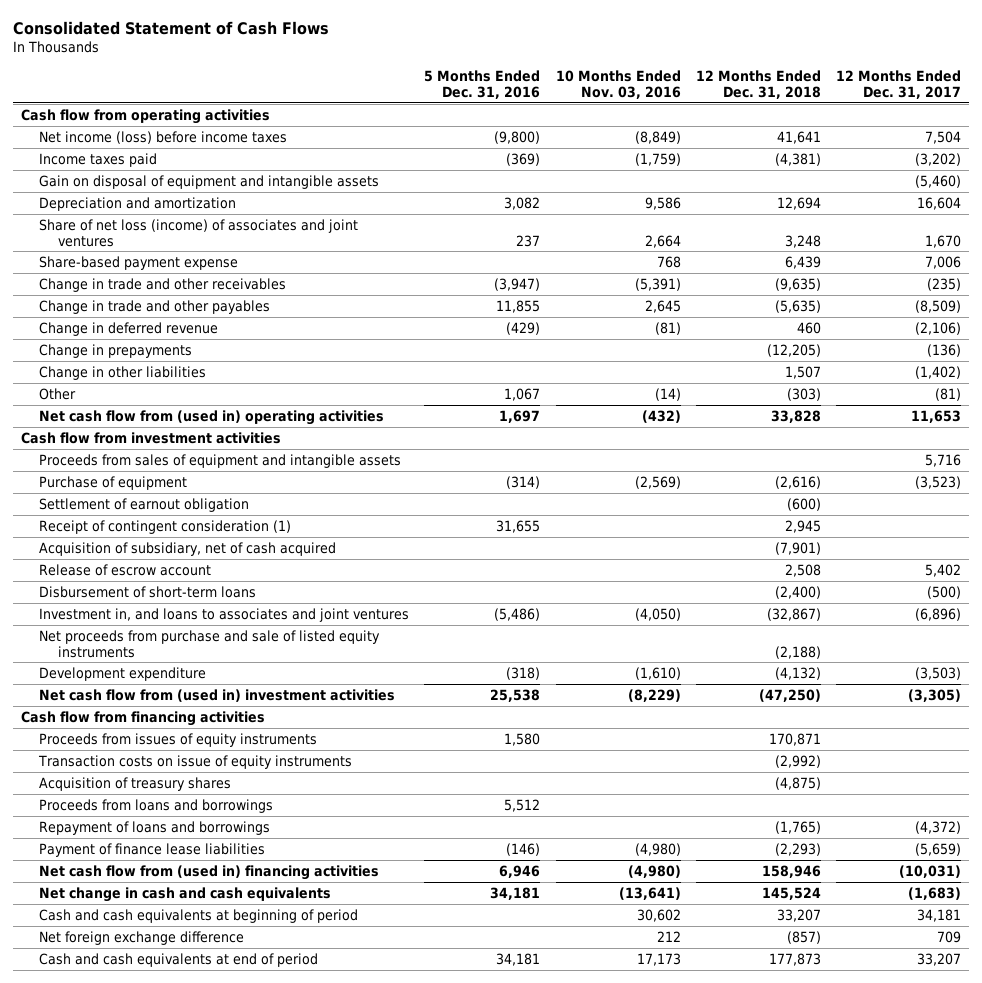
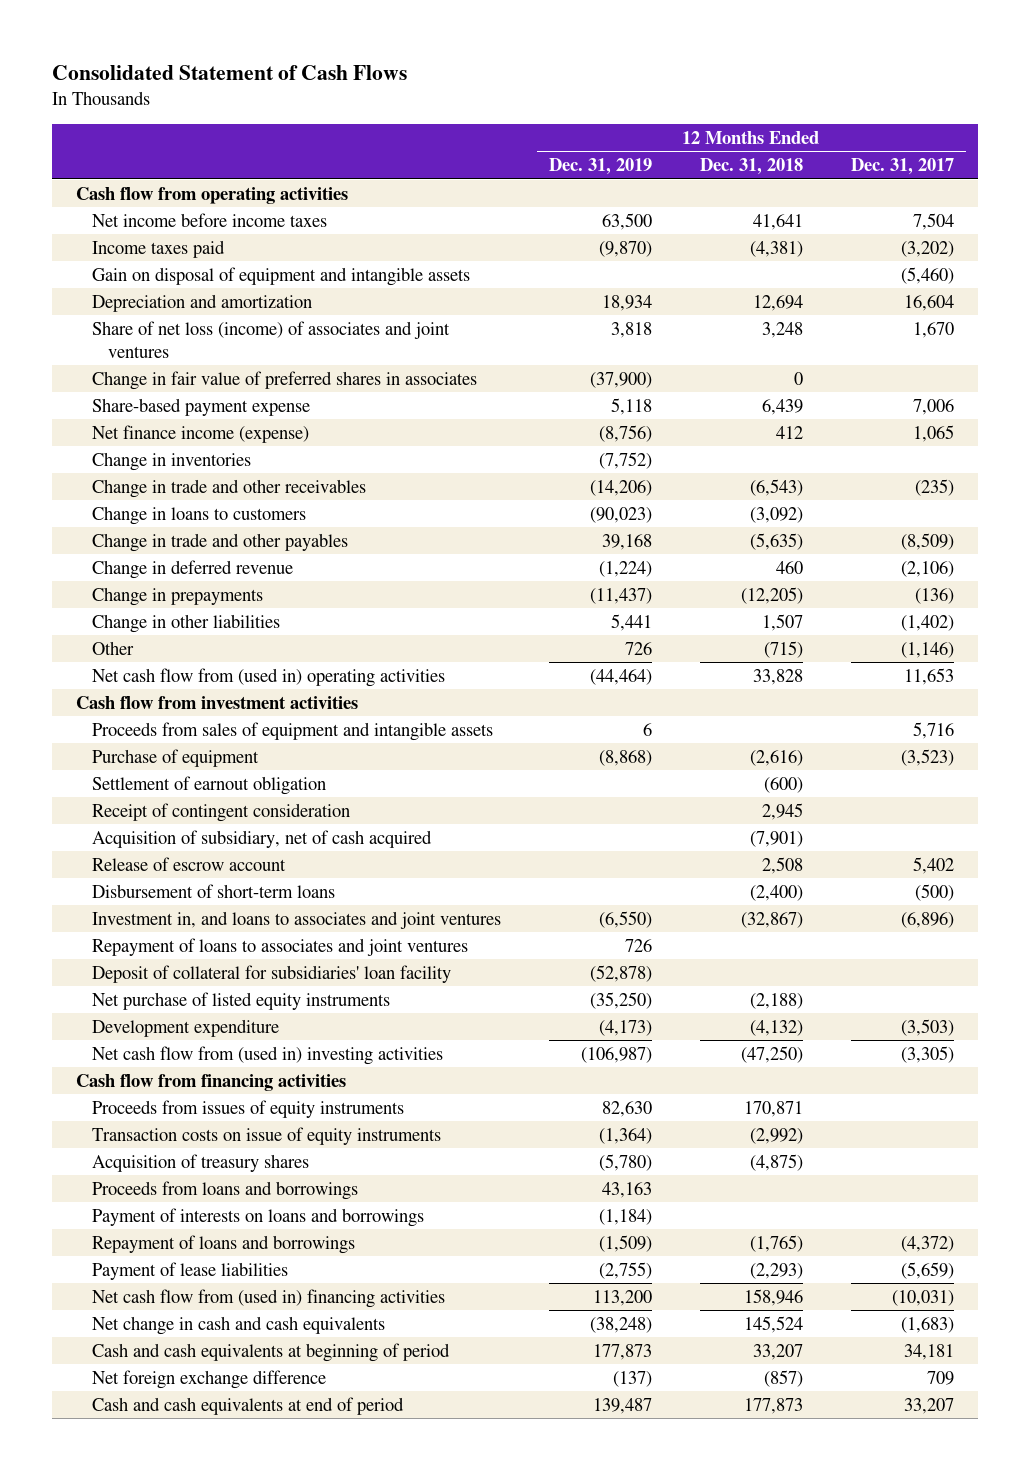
- | 5 Months Ended Dec. 31, 2016 | 10 Months Ended Nov. 03, 2016 | 12 Months Ended Dec. 31, 2018 | 12 Months Ended Dec. 31, 2017
+ | 12 Months Ended Dec. 31, 2019 | 12 Months Ended Dec. 31, 2018 | 12 Months Ended Dec. 31, 2017
- Net income (loss) before income taxes | (9,800) | (8,849) | 41,641 | 7,504
+ Net income before income taxes | 63,500 | 41,641 | 7,504
+ Change in fair value of preferred shares in associates | (37,900) | 0 |
- Change in trade and other receivables | (3,947) | (5,391) | (9,635) | (235)
+ Net finance income (expense) | (8,756) | 412 | 1,065
+ Change in inventories | (7,752) | |
+ Change in trade and other receivables | (14,206) | (6,543) | (235)
+ Change in loans to customers | (90,023) | (3,092) |
- Other | 1,067 | (14) | (303) | (81)
+ Other | 726 | (715) | (1,146)
- Receipt of contingent consideration (1) | 31,655 | | 2,945 |
+ Receipt of contingent consideration | | 2,945 |
- Net proceeds from purchase and sale of listed equity instruments | | | (2,188) |
+ Repayment of loans to associates and joint ventures | 726 | |
+ Deposit of collateral for subsidiaries' loan facility | (52,878) | |
+ Net purchase of listed equity instruments | (35,250) | (2,188) |
- Net cash flow from (used in) investment activities | 25,538 | (8,229) | (47,250) | (3,305)
+ Net cash flow from (used in) investing activities | (106,987) | (47,250) | (3,305)
+ Payment of interests on loans and borrowings | (1,184) | |
- Payment of finance lease liabilities | (146) | (4,980) | (2,293) | (5,659)
+ Payment of lease liabilities | (2,755) | (2,293) | (5,659)

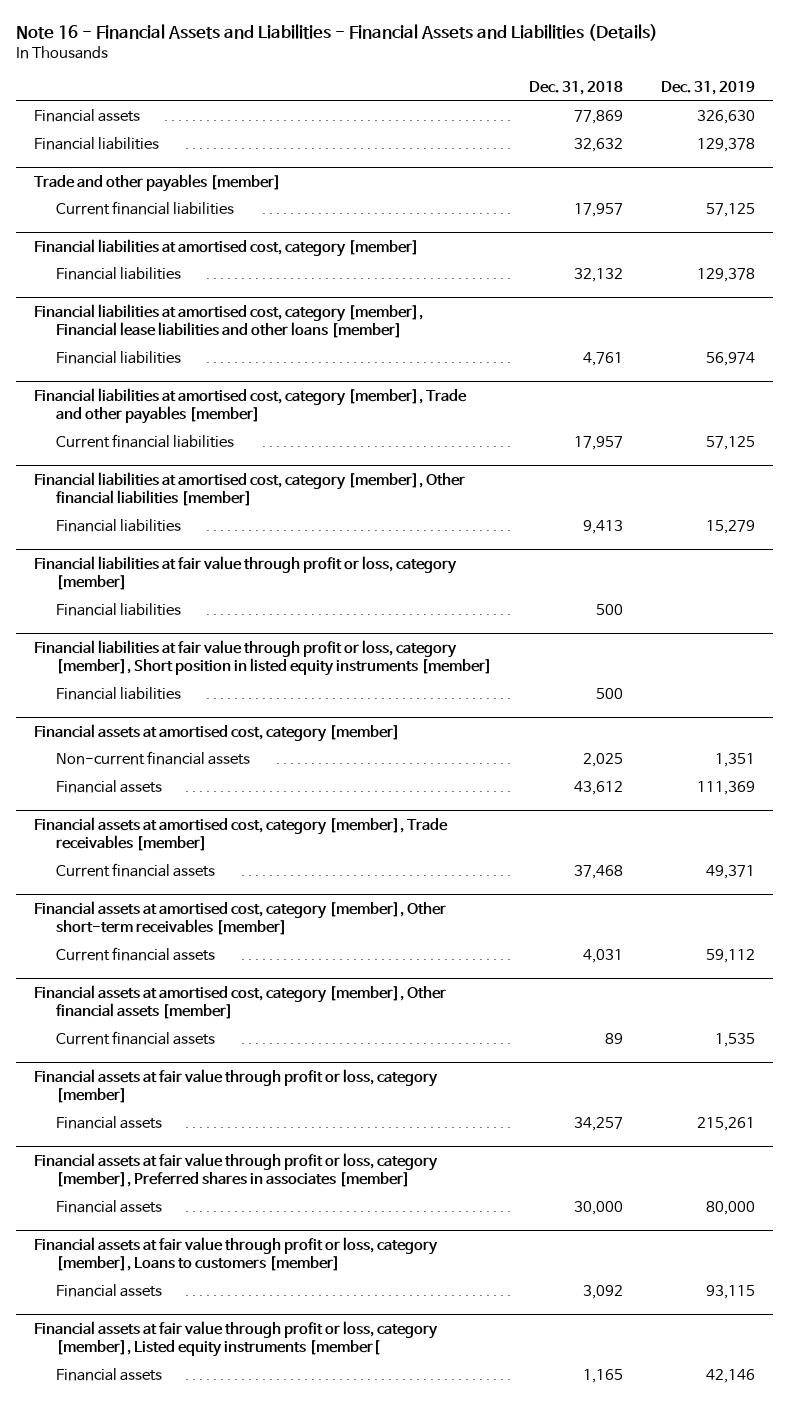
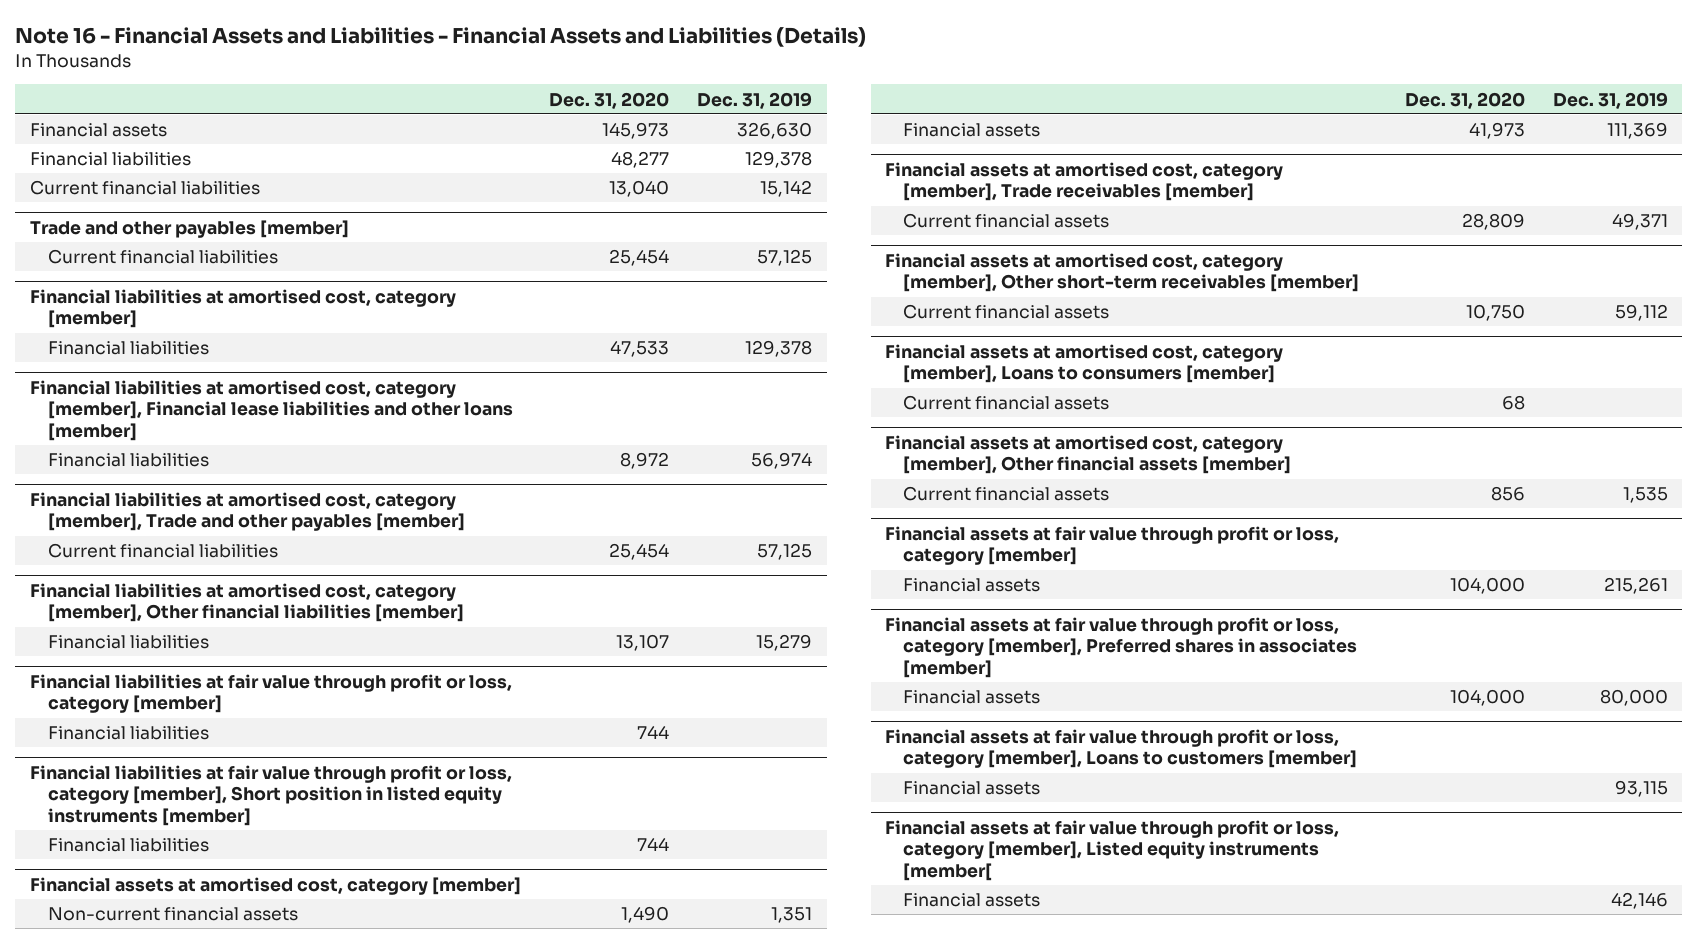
- | Dec. 31, 2018 | Dec. 31, 2019
+ | Dec. 31, 2020 | Dec. 31, 2019
+ Current financial liabilities | 13,040 | 15,142
+ Financial assets at amortised cost, category [member], Loans to consumers [member]
+ Current financial assets | 68 |

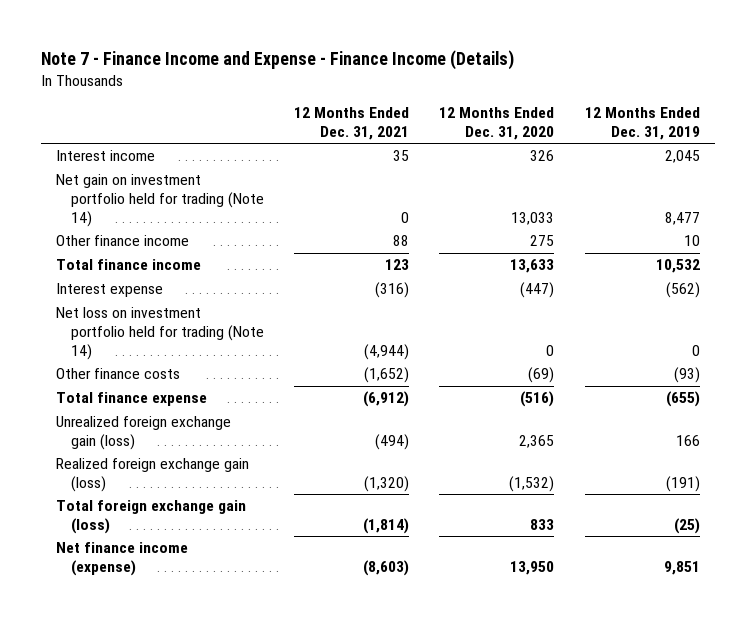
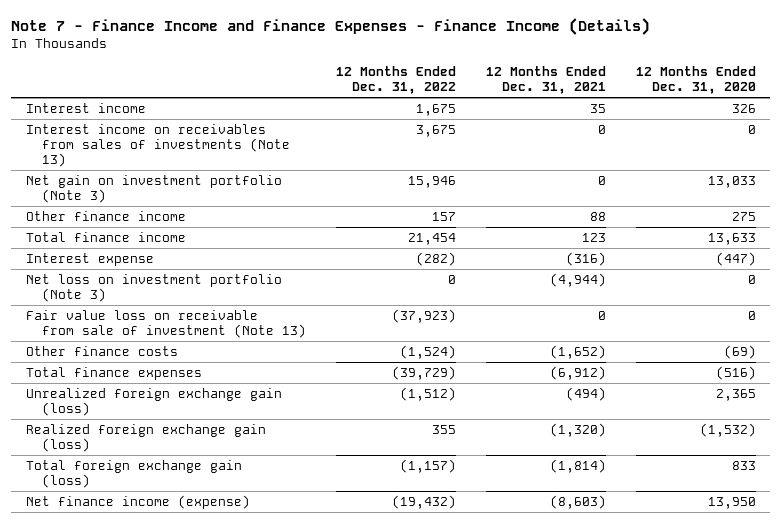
- Note 7 - Finance Income and Expense - Finance Income (Details)
+ Note 7 - Finance Income and Finance Expenses - Finance Income (Details)
- | 12 Months Ended Dec. 31, 2021 | 12 Months Ended Dec. 31, 2020 | 12 Months Ended Dec. 31, 2019
+ | 12 Months Ended Dec. 31, 2022 | 12 Months Ended Dec. 31, 2021 | 12 Months Ended Dec. 31, 2020
- Net gain on investment portfolio held for trading (Note 14) | 0 | 13,033 | 8,477
+ Interest income on receivables from sales of investments (Note 13) | 3,675 | 0 | 0
+ Net gain on investment portfolio (Note 3) | 15,946 | 0 | 13,033
- Net loss on investment portfolio held for trading (Note 14) | (4,944) | 0 | 0
+ Net loss on investment portfolio (Note 3) | 0 | (4,944) | 0
+ Fair value loss on receivable from sale of investment (Note 13) | (37,923) | 0 | 0
- Total finance expense | (6,912) | (516) | (655)
+ Total finance expenses | (39,729) | (6,912) | (516)

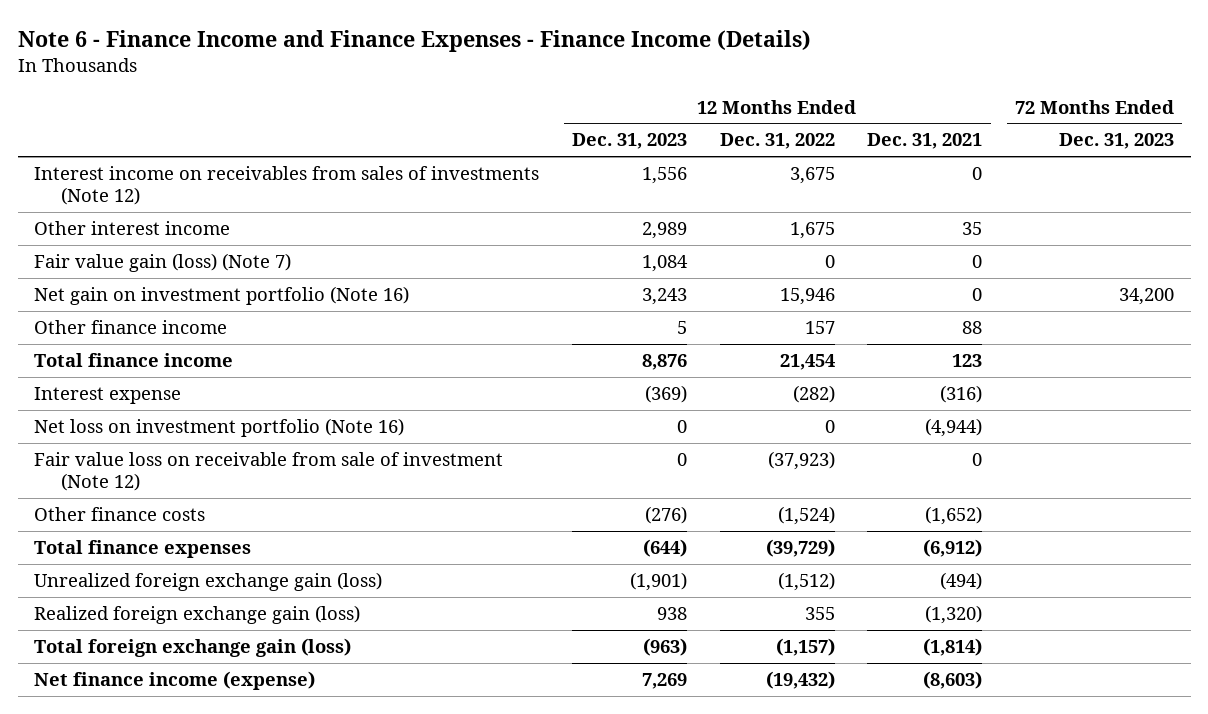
- Note 7 - Finance Income and Finance Expenses - Finance Income (Details)
+ Note 6 - Finance Income and Finance Expenses - Finance Income (Details)
- | 12 Months Ended Dec. 31, 2022 | 12 Months Ended Dec. 31, 2021 | 12 Months Ended Dec. 31, 2020
+ | 12 Months Ended Dec. 31, 2023 | 12 Months Ended Dec. 31, 2022 | 12 Months Ended Dec. 31, 2021 | 72 Months Ended Dec. 31, 2023
- Interest income | 1,675 | 35 | 326
- Interest income on receivables from sales of investments (Note 13) | 3,675 | 0 | 0
- Net gain on investment portfolio (Note 3) | 15,946 | 0 | 13,033
+ Interest income on receivables from sales of investments (Note 12) | 1,556 | 3,675 | 0 |
+ Other interest income | 2,989 | 1,675 | 35 |
+ Fair value gain (loss) (Note 7) | 1,084 | 0 | 0 |
+ Net gain on investment portfolio (Note 16) | 3,243 | 15,946 | 0 | 34,200
- Net loss on investment portfolio (Note 3) | 0 | (4,944) | 0
- Fair value loss on receivable from sale of investment (Note 13) | (37,923) | 0 | 0
+ Net loss on investment portfolio (Note 16) | 0 | 0 | (4,944) |
+ Fair value loss on receivable from sale of investment (Note 12) | 0 | (37,923) | 0 |

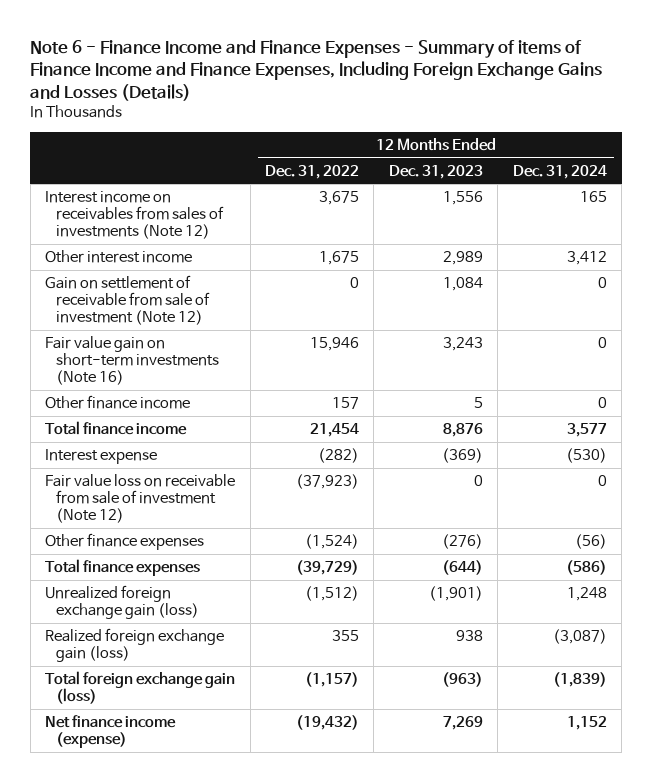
- Note 6 - Finance Income and Finance Expenses - Finance Income (Details)
+ Note 6 - Finance Income and Finance Expenses - Summary of items of Finance Income and Finance Expenses, Including Foreign Exchange Gains and Losses (Details)
- | 12 Months Ended Dec. 31, 2023 | 12 Months Ended Dec. 31, 2022 | 12 Months Ended Dec. 31, 2021 | 72 Months Ended Dec. 31, 2023
+ | 12 Months Ended Dec. 31, 2022 | 12 Months Ended Dec. 31, 2023 | 12 Months Ended Dec. 31, 2024
- Fair value gain (loss) (Note 7) | 1,084 | 0 | 0 |
- Net gain on investment portfolio (Note 16) | 3,243 | 15,946 | 0 | 34,200
+ Gain on settlement of receivable from sale of investment (Note 12) | 0 | 1,084 | 0
+ Fair value gain on short-term investments (Note 16) | 15,946 | 3,243 | 0
- Net loss on investment portfolio (Note 16) | 0 | 0 | (4,944) |
- Other finance costs | (276) | (1,524) | (1,652) |
+ Other finance expenses | (1,524) | (276) | (56)

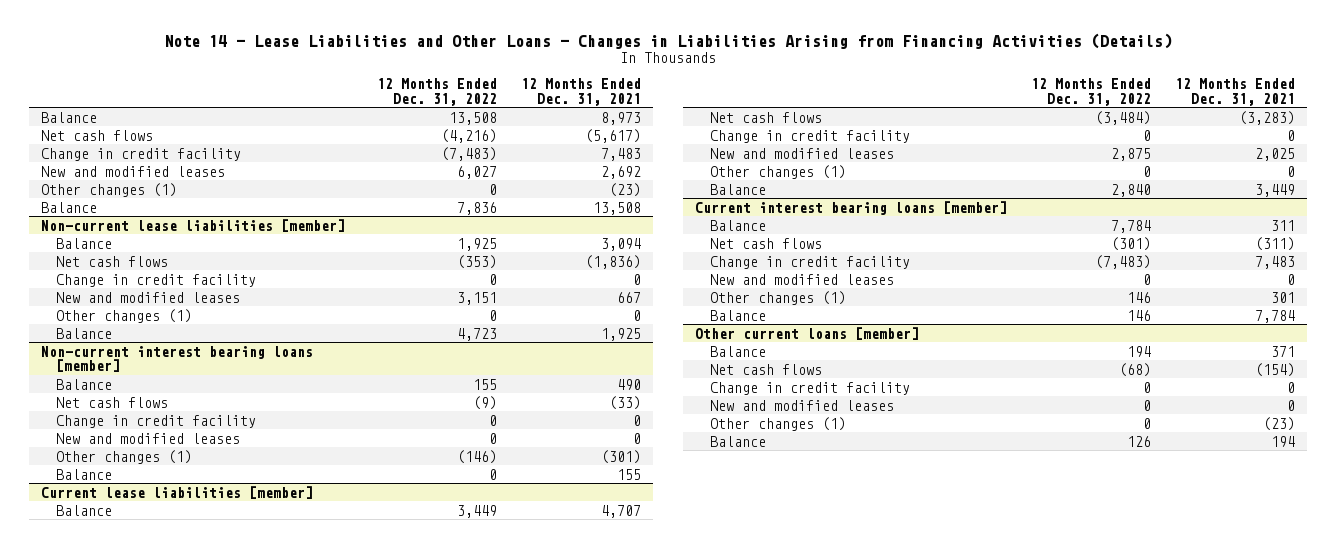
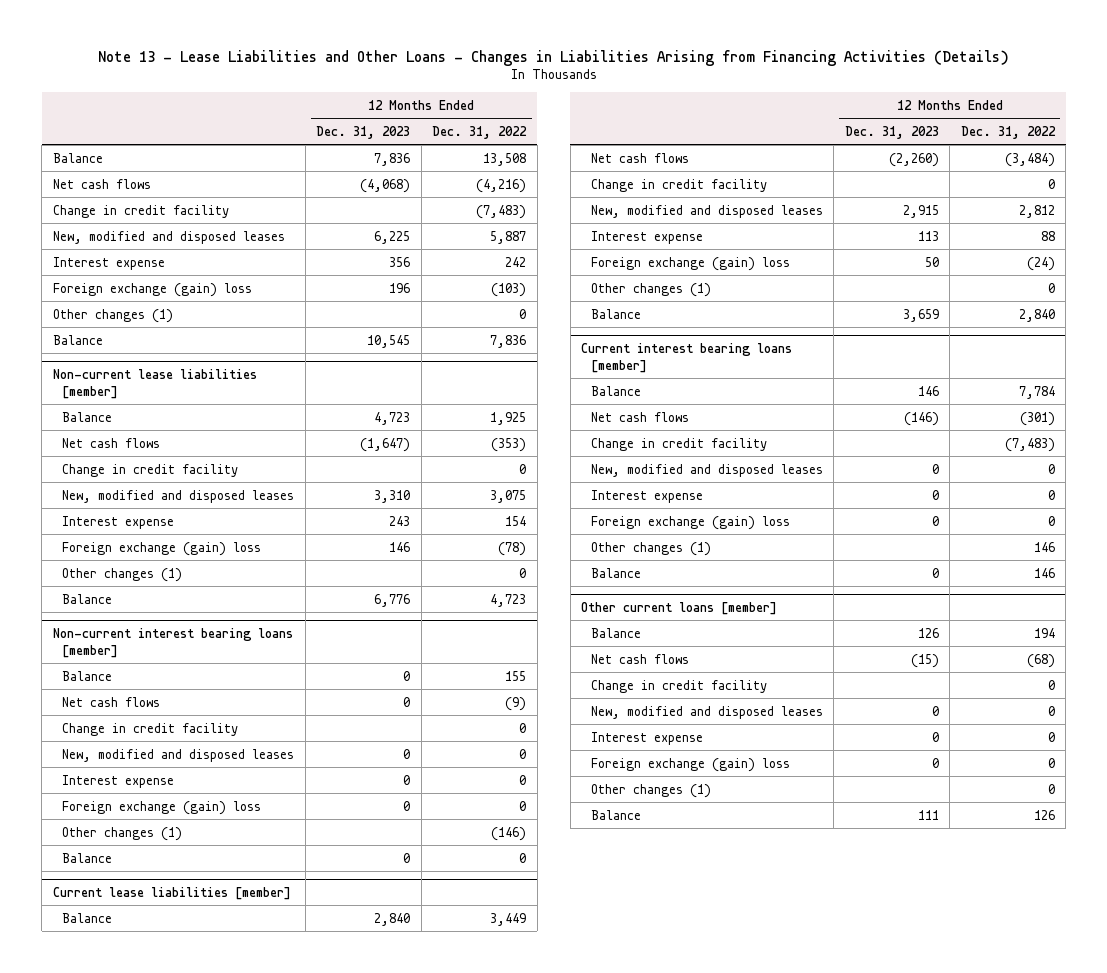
- Note 14 - Lease Liabilities and Other Loans - Changes in Liabilities Arising from Financing Activities (Details)
+ Note 13 - Lease Liabilities and Other Loans - Changes in Liabilities Arising from Financing Activities (Details)
- | 12 Months Ended Dec. 31, 2022 | 12 Months Ended Dec. 31, 2021
+ | 12 Months Ended Dec. 31, 2023 | 12 Months Ended Dec. 31, 2022
- New and modified leases | 6,027 | 2,692
+ New, modified and disposed leases | 6,225 | 5,887
+ Interest expense | 356 | 242
+ Foreign exchange (gain) loss | 196 | (103)
@ Non-current lease liabilities [member]
- New and modified leases | 3,151 | 667
+ New, modified and disposed leases | 3,310 | 3,075
+ Interest expense | 243 | 154
+ Foreign exchange (gain) loss | 146 | (78)
@ Non-current interest bearing loans [member]
- New and modified leases | 0 | 0
+ New, modified and disposed leases | 0 | 0
+ Interest expense | 0 | 0
+ Foreign exchange (gain) loss | 0 | 0
@ Current lease liabilities [member]
- New and modified leases | 2,875 | 2,025
+ New, modified and disposed leases | 2,915 | 2,812
+ Interest expense | 113 | 88
+ Foreign exchange (gain) loss | 50 | (24)
@ Current interest bearing loans [member]
- New and modified leases | 0 | 0
+ New, modified and disposed leases | 0 | 0
+ Interest expense | 0 | 0
+ Foreign exchange (gain) loss | 0 | 0
@ Other current loans [member]
- New and modified leases | 0 | 0
+ New, modified and disposed leases | 0 | 0
+ Interest expense | 0 | 0
+ Foreign exchange (gain) loss | 0 | 0

